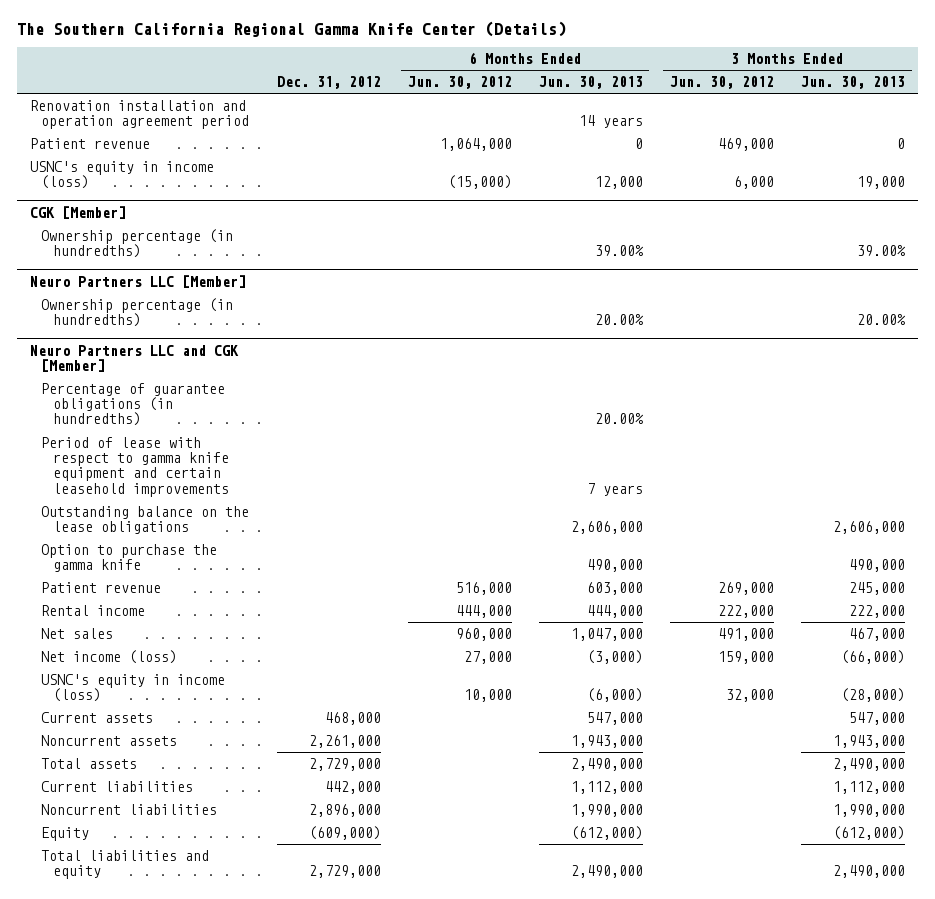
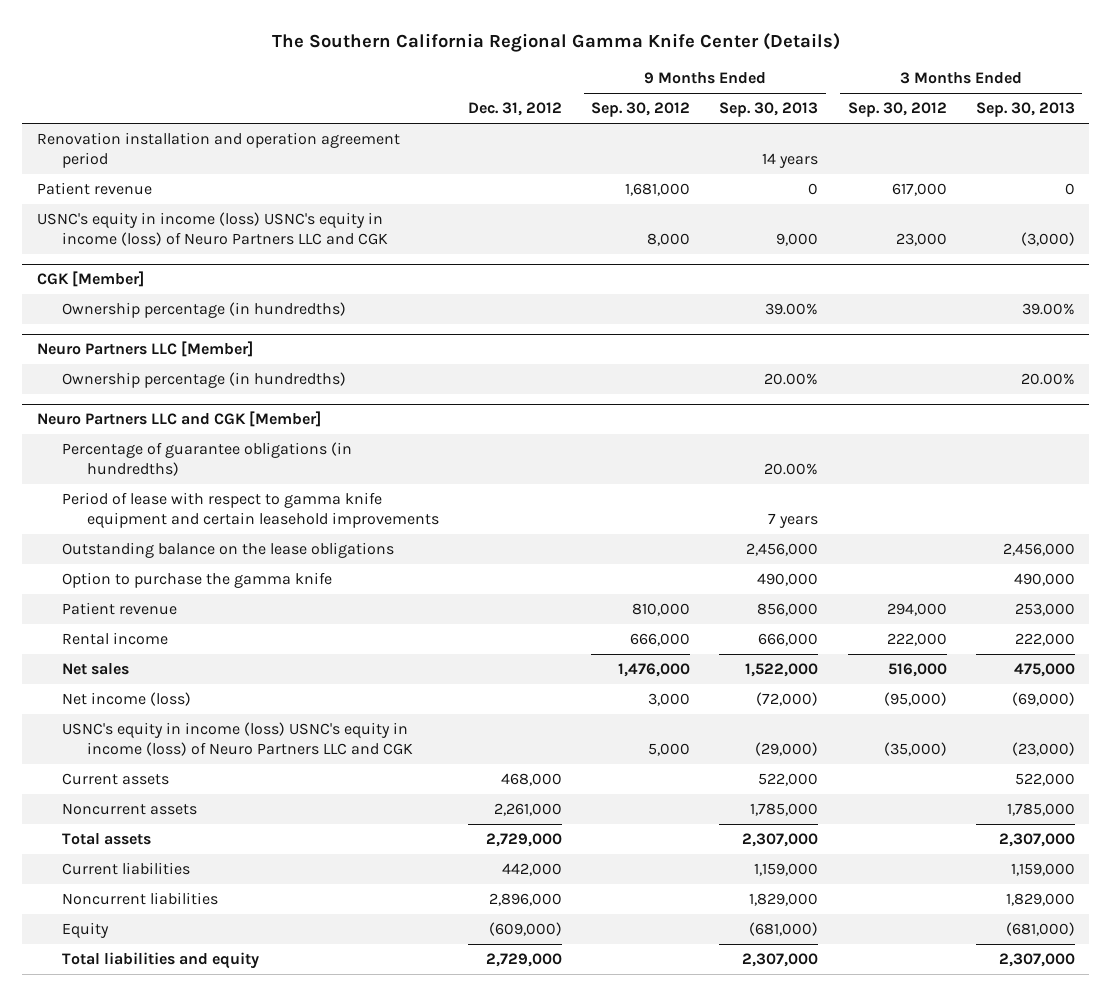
- | Dec. 31, 2012 | 6 Months Ended Jun. 30, 2012 | 6 Months Ended Jun. 30, 2013 | 3 Months Ended Jun. 30, 2012 | 3 Months Ended Jun. 30, 2013
+ | Dec. 31, 2012 | 9 Months Ended Sep. 30, 2012 | 9 Months Ended Sep. 30, 2013 | 3 Months Ended Sep. 30, 2012 | 3 Months Ended Sep. 30, 2013
- USNC's equity in income (loss) | | (15,000) | 12,000 | 6,000 | 19,000
+ USNC's equity in income (loss) USNC's equity in income (loss) of Neuro Partners LLC and CGK | | 8,000 | 9,000 | 23,000 | (3,000)
@ Neuro Partners LLC and CGK [Member]
- USNC's equity in income (loss) | | 10,000 | (6,000) | 32,000 | (28,000)
+ USNC's equity in income (loss) USNC's equity in income (loss) of Neuro Partners LLC and CGK | | 5,000 | (29,000) | (35,000) | (23,000)

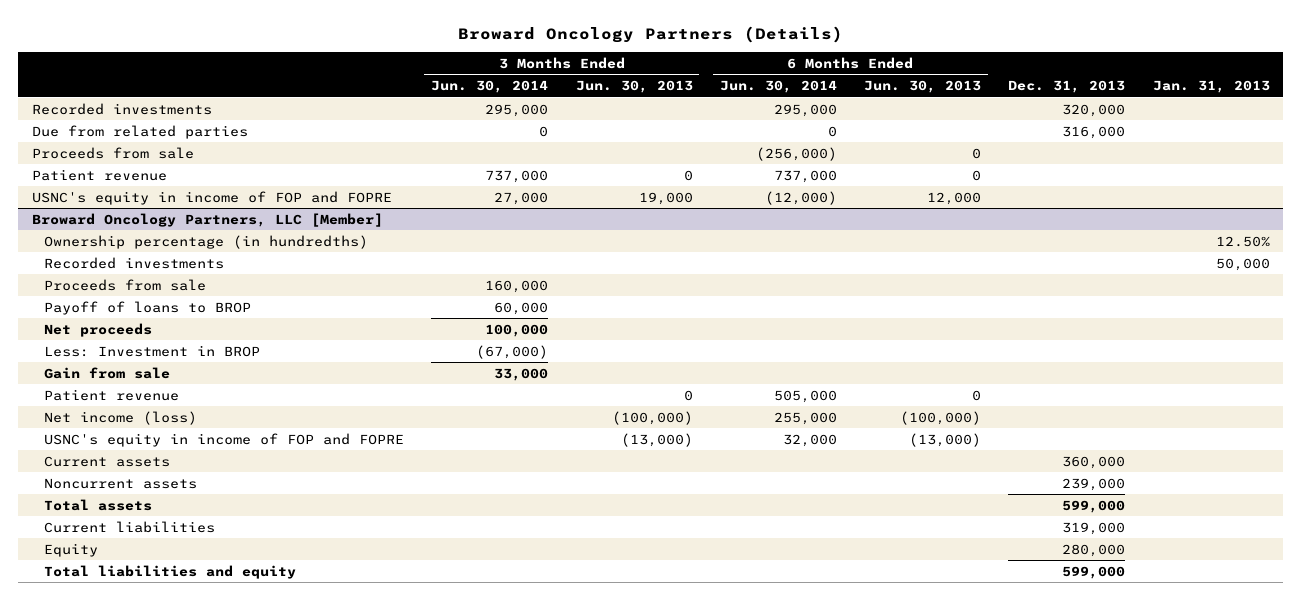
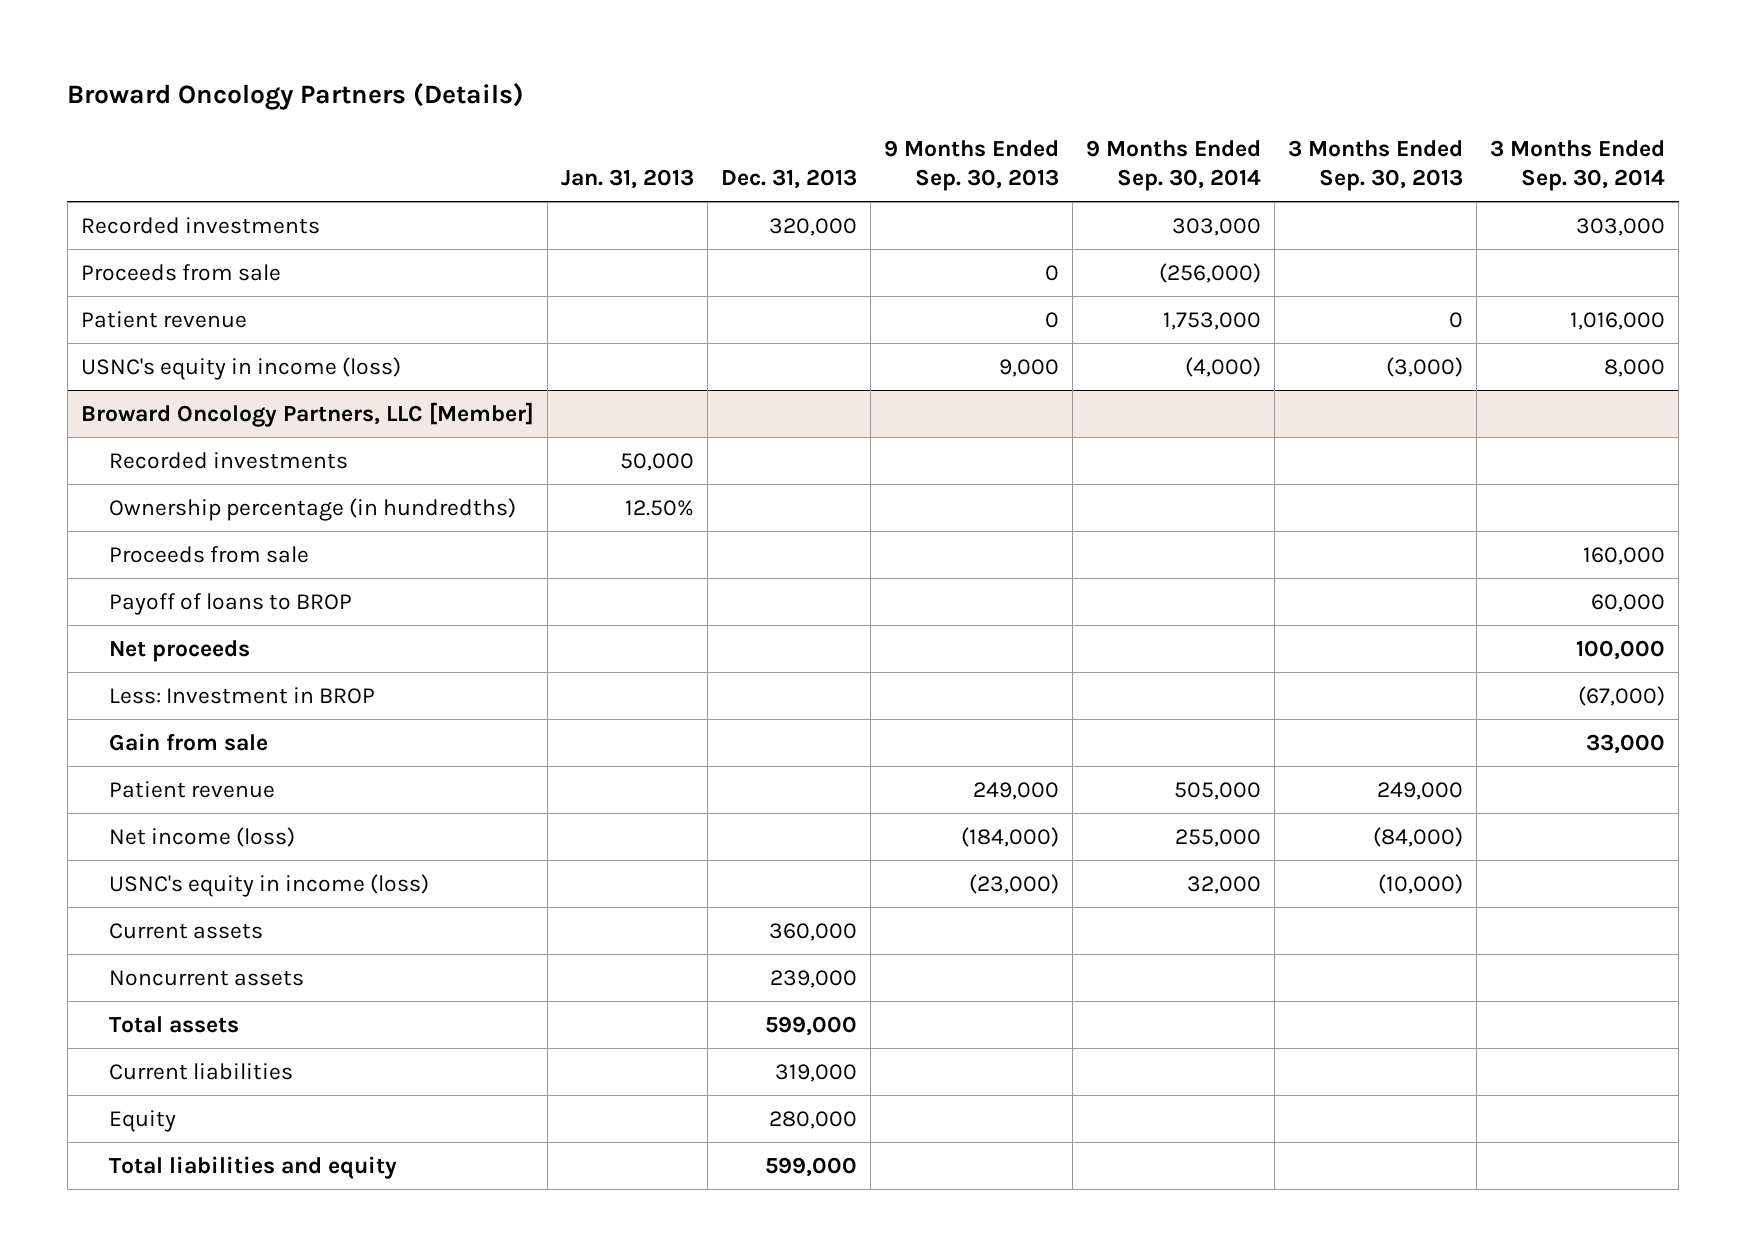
- | 3 Months Ended Jun. 30, 2014 | 3 Months Ended Jun. 30, 2013 | 6 Months Ended Jun. 30, 2014 | 6 Months Ended Jun. 30, 2013 | Dec. 31, 2013 | Jan. 31, 2013
+ | Jan. 31, 2013 | Dec. 31, 2013 | 9 Months Ended Sep. 30, 2013 | 9 Months Ended Sep. 30, 2014 | 3 Months Ended Sep. 30, 2013 | 3 Months Ended Sep. 30, 2014
- Due from related parties | 0 | | 0 | | 316,000 |
- USNC's equity in income of FOP and FOPRE | 27,000 | 19,000 | (12,000) | 12,000 | |
+ USNC's equity in income (loss) | | | 9,000 | (4,000) | (3,000) | 8,000
@ Broward Oncology Partners, LLC [Member]
moved down: Ownership percentage (in hundredths) | 12.50% | | | | |
- USNC's equity in income of FOP and FOPRE | | (13,000) | 32,000 | (13,000) | |
+ USNC's equity in income (loss) | | | (23,000) | 32,000 | (10,000) |

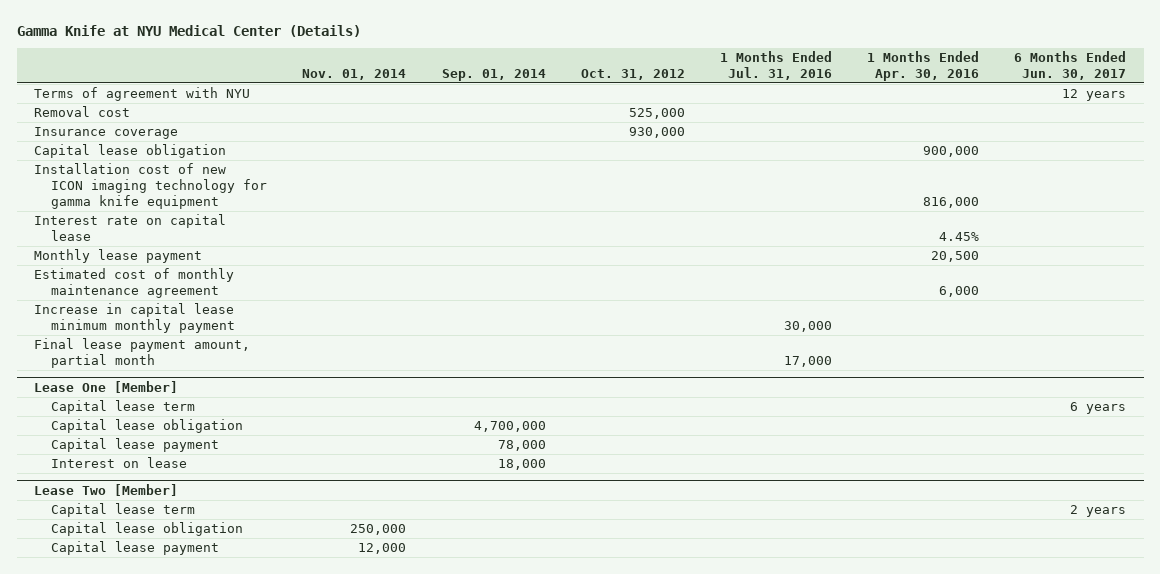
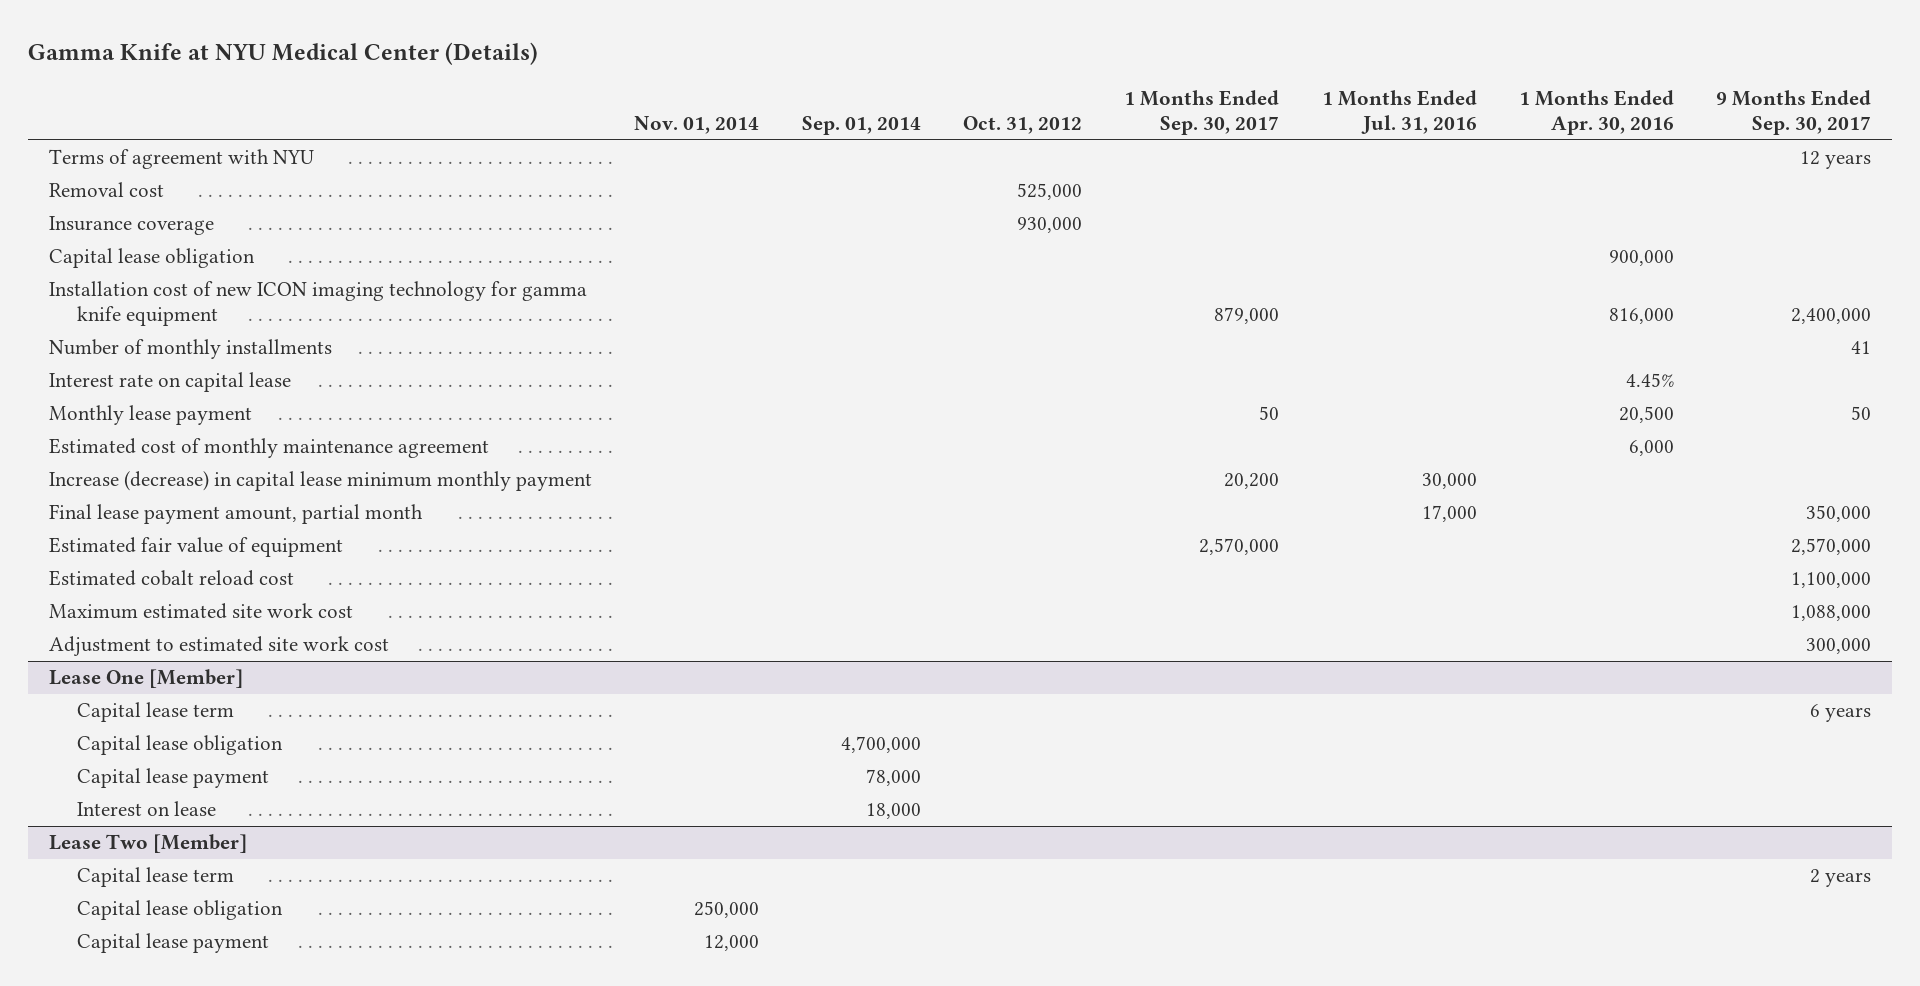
- | Nov. 01, 2014 | Sep. 01, 2014 | Oct. 31, 2012 | 1 Months Ended Jul. 31, 2016 | 1 Months Ended Apr. 30, 2016 | 6 Months Ended Jun. 30, 2017
+ | Nov. 01, 2014 | Sep. 01, 2014 | Oct. 31, 2012 | 1 Months Ended Sep. 30, 2017 | 1 Months Ended Jul. 31, 2016 | 1 Months Ended Apr. 30, 2016 | 9 Months Ended Sep. 30, 2017
+ Number of monthly installments | | | | | | | 41
- Increase in capital lease minimum monthly payment | | | | 30,000 | |
+ Increase (decrease) in capital lease minimum monthly payment | | | | 20,200 | 30,000 | |
+ Estimated fair value of equipment | | | | 2,570,000 | | | 2,570,000
+ Estimated cobalt reload cost | | | | | | | 1,100,000
+ Maximum estimated site work cost | | | | | | | 1,088,000
+ Adjustment to estimated site work cost | | | | | | | 300,000

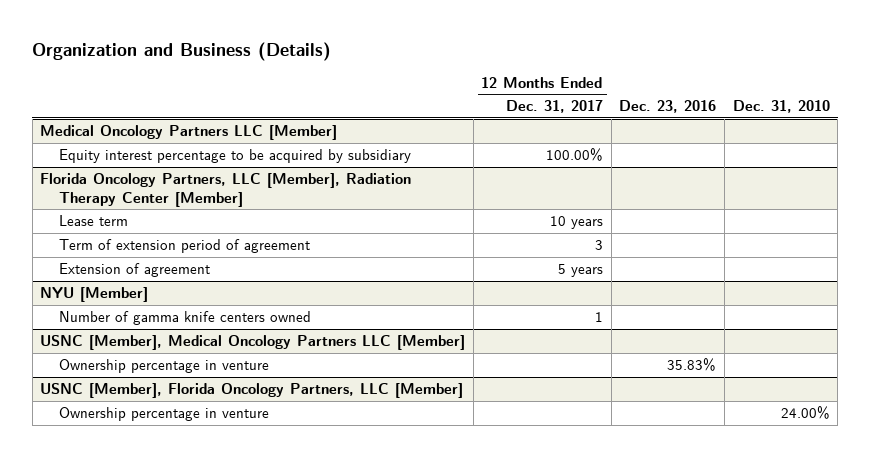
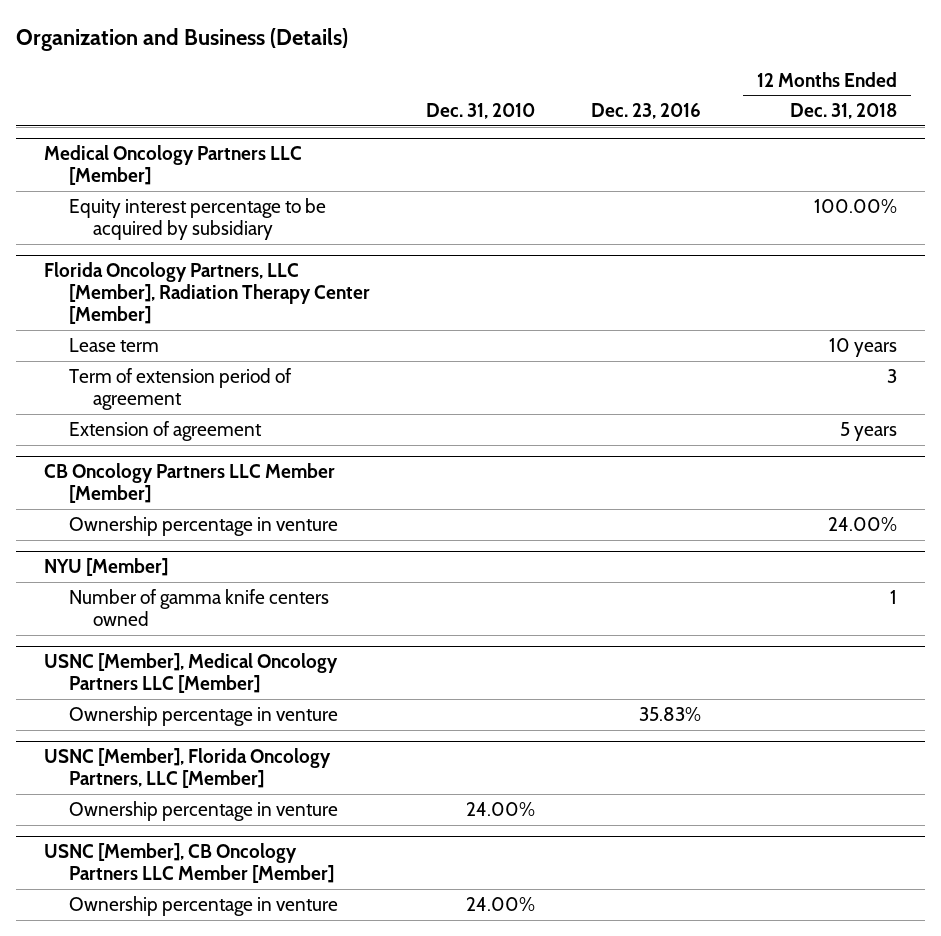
- | 12 Months Ended Dec. 31, 2017 | Dec. 23, 2016 | Dec. 31, 2010
+ | Dec. 31, 2010 | Dec. 23, 2016 | 12 Months Ended Dec. 31, 2018
+ CB Oncology Partners LLC Member [Member]
+ Ownership percentage in venture | | | 24.00%
+ USNC [Member], CB Oncology Partners LLC Member [Member]
+ Ownership percentage in venture | 24.00% | |

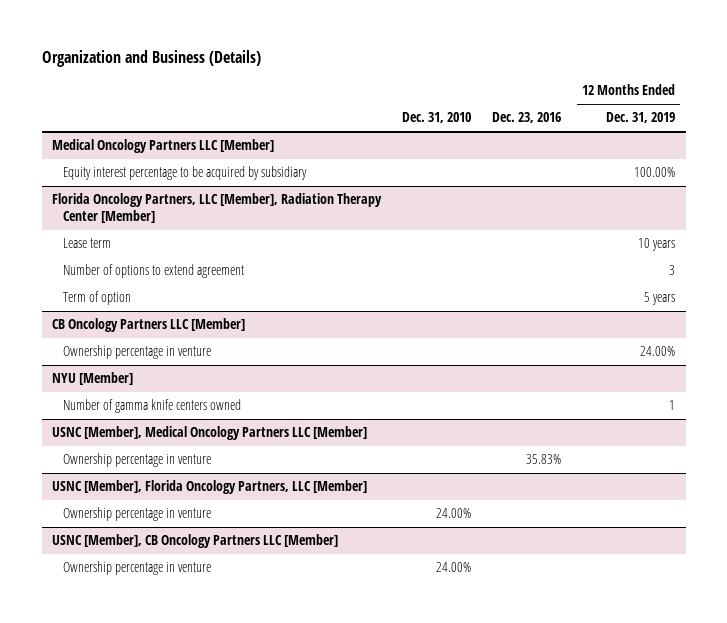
- | Dec. 31, 2010 | Dec. 23, 2016 | 12 Months Ended Dec. 31, 2018
+ | Dec. 31, 2010 | Dec. 23, 2016 | 12 Months Ended Dec. 31, 2019
@ Florida Oncology Partners, LLC [Member], Radiation Therapy Center [Member]
- Term of extension period of agreement | | | 3
- Extension of agreement | | | 5 years
- CB Oncology Partners LLC Member [Member]
@ Florida Oncology Partners, LLC [Member], Radiation Therapy Center [Member]
+ Number of options to extend agreement | | | 3
+ Term of option | | | 5 years
+ CB Oncology Partners LLC [Member]
- USNC [Member], CB Oncology Partners LLC Member [Member]
+ USNC [Member], CB Oncology Partners LLC [Member]

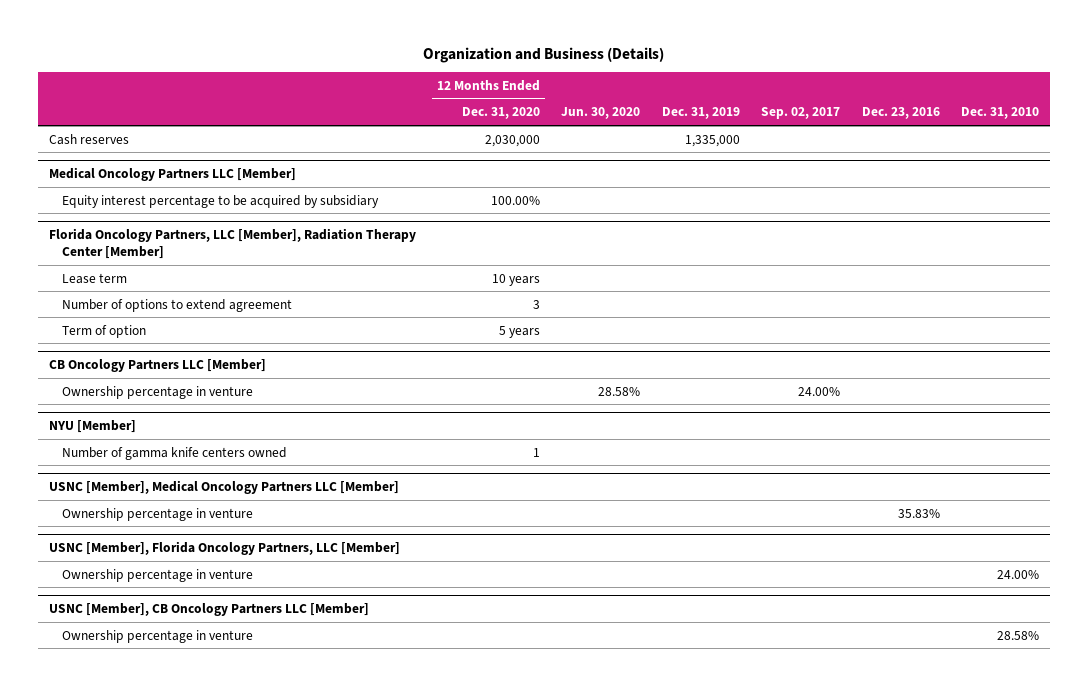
- | Dec. 31, 2010 | Dec. 23, 2016 | 12 Months Ended Dec. 31, 2019
+ | 12 Months Ended Dec. 31, 2020 | Jun. 30, 2020 | Dec. 31, 2019 | Sep. 02, 2017 | Dec. 23, 2016 | Dec. 31, 2010
+ Cash reserves | 2,030,000 | | 1,335,000 | | |
@ USNC [Member], CB Oncology Partners LLC [Member]
- Ownership percentage in venture | 24.00% | |
+ Ownership percentage in venture | | | | | | 28.58%

